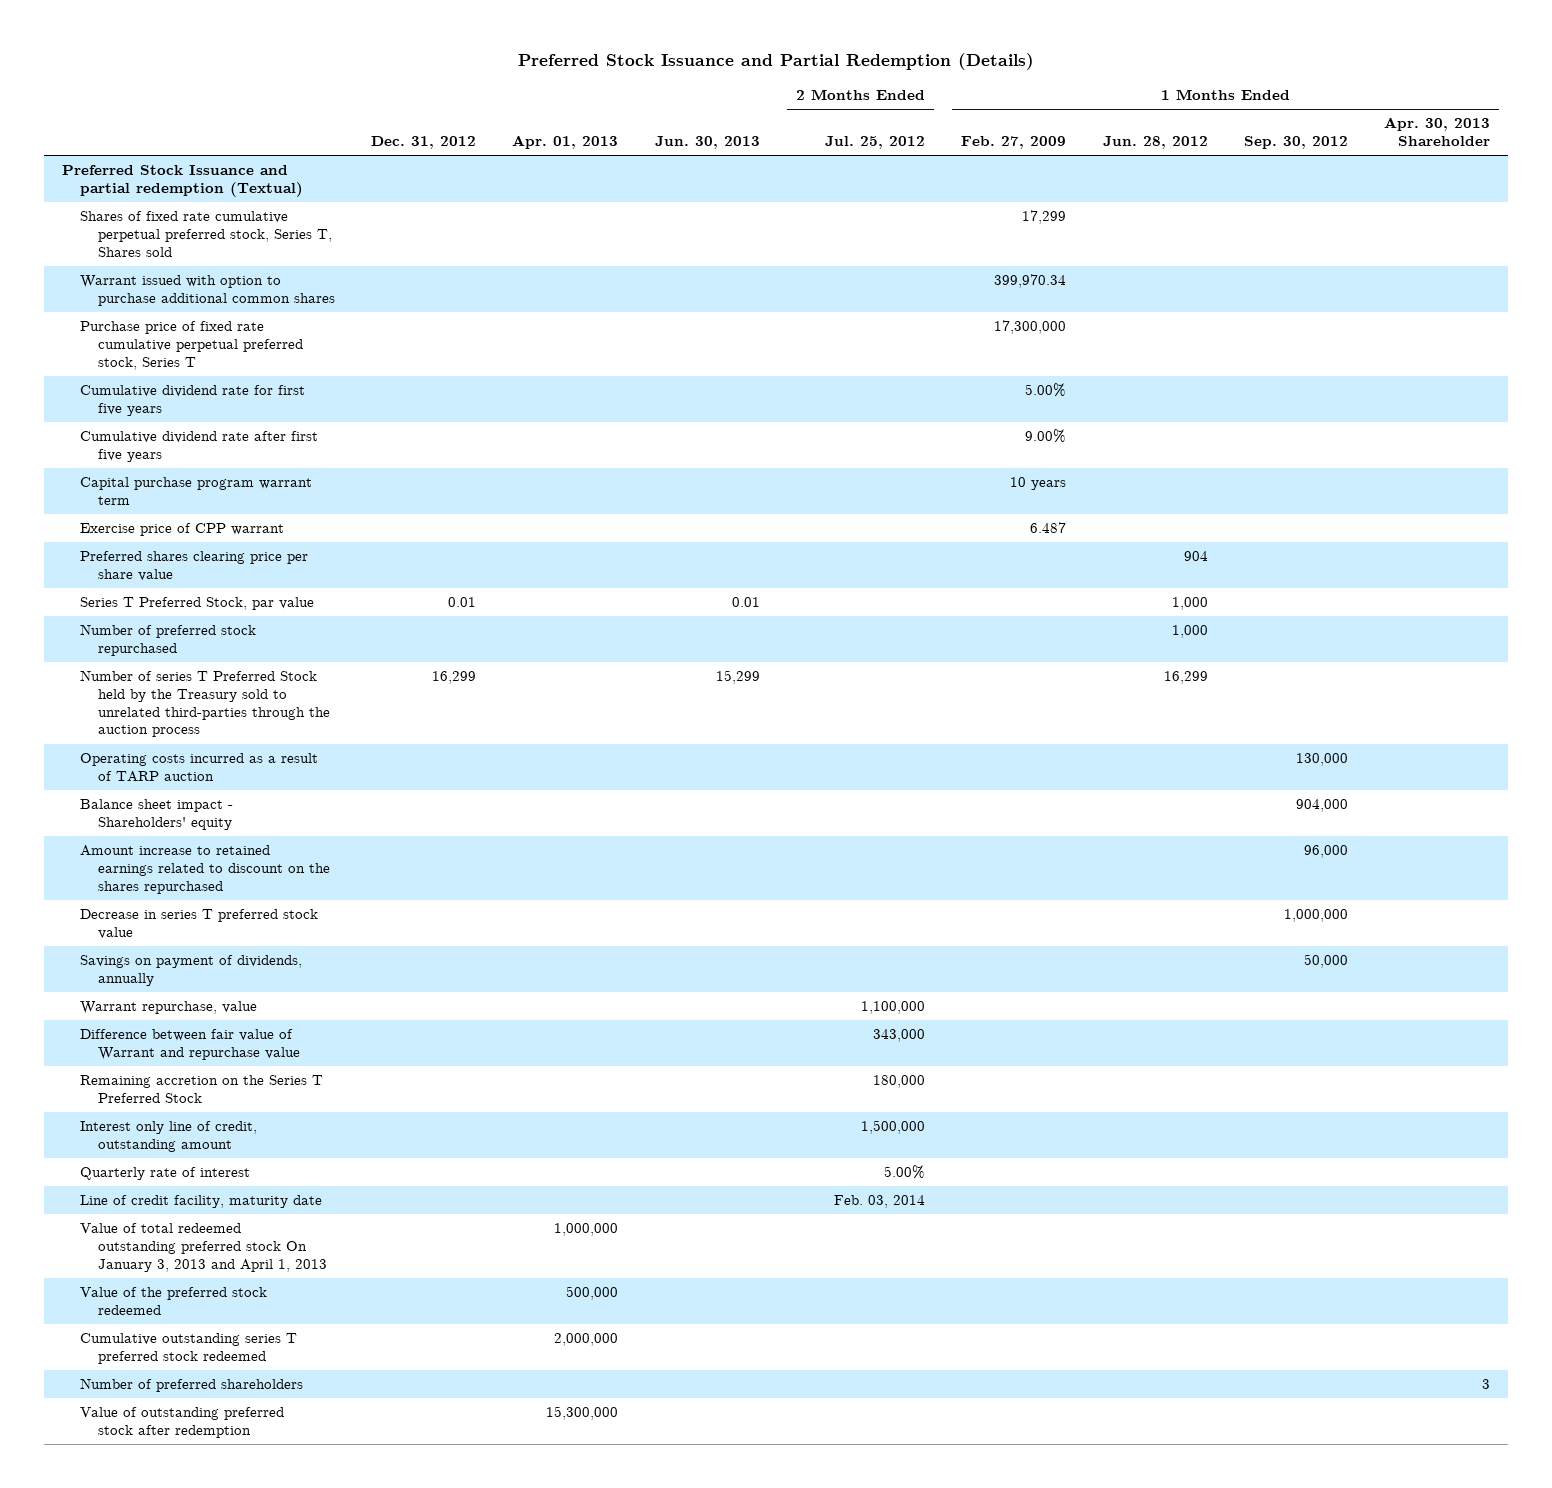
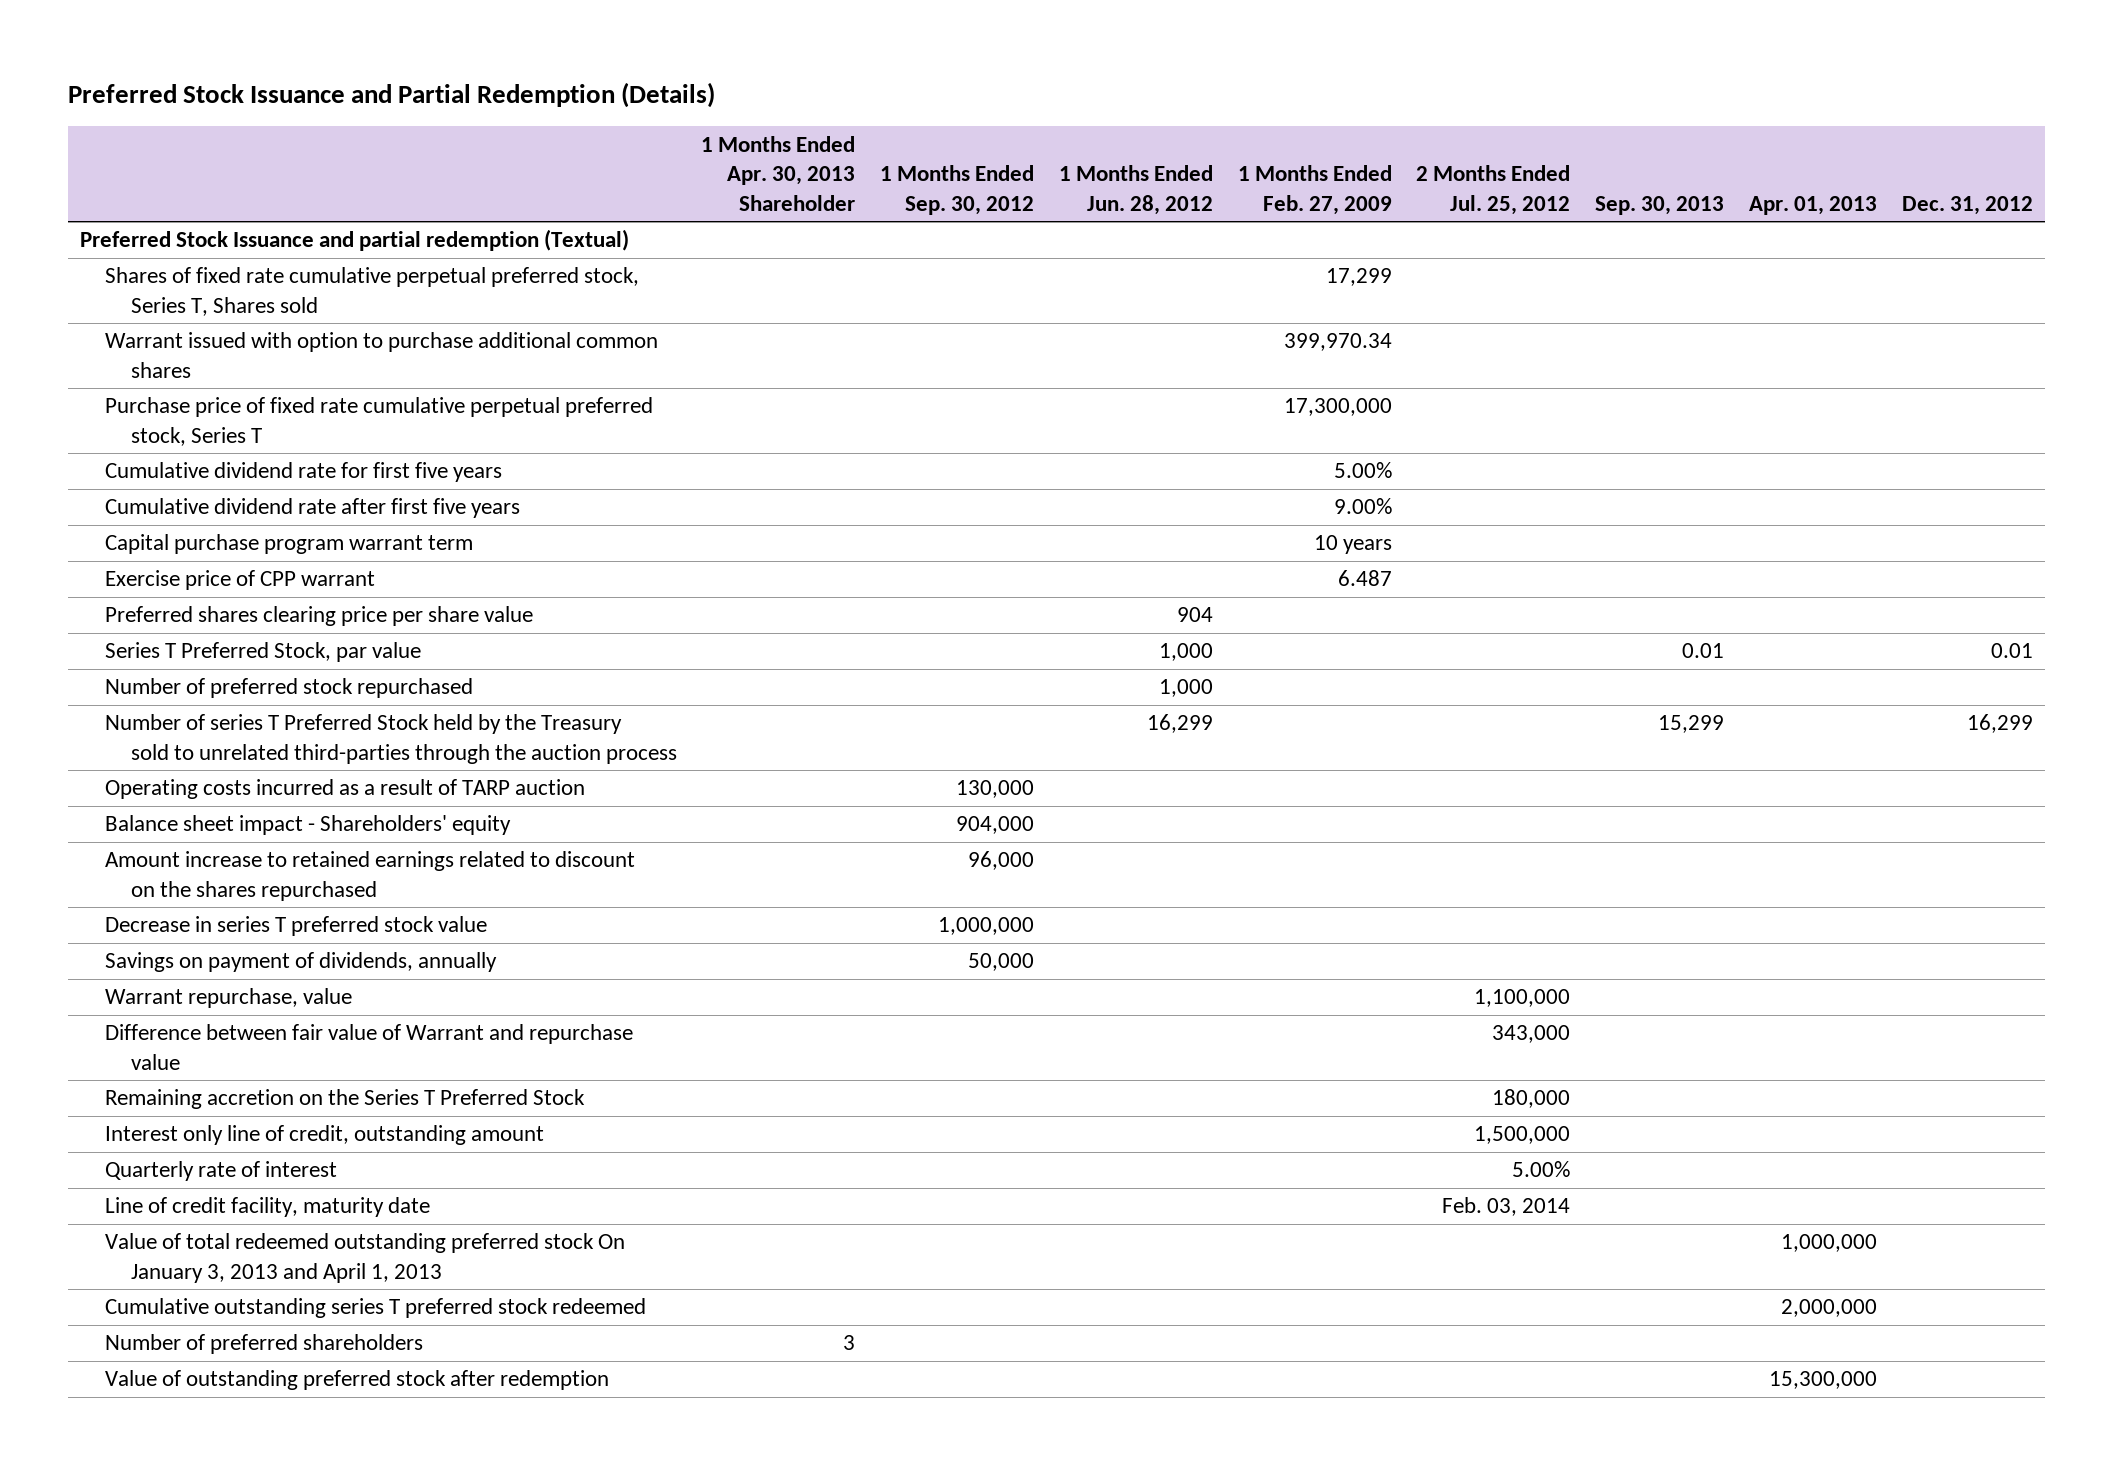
- | Dec. 31, 2012 | Apr. 01, 2013 | Jun. 30, 2013 | 2 Months Ended Jul. 25, 2012 | 1 Months Ended Feb. 27, 2009 | 1 Months Ended Jun. 28, 2012 | 1 Months Ended Sep. 30, 2012 | 1 Months Ended Apr. 30, 2013 Shareholder
+ | 1 Months Ended Apr. 30, 2013 Shareholder | 1 Months Ended Sep. 30, 2012 | 1 Months Ended Jun. 28, 2012 | 1 Months Ended Feb. 27, 2009 | 2 Months Ended Jul. 25, 2012 | Sep. 30, 2013 | Apr. 01, 2013 | Dec. 31, 2012
- Value of the preferred stock redeemed | | 500,000 | | | | | |

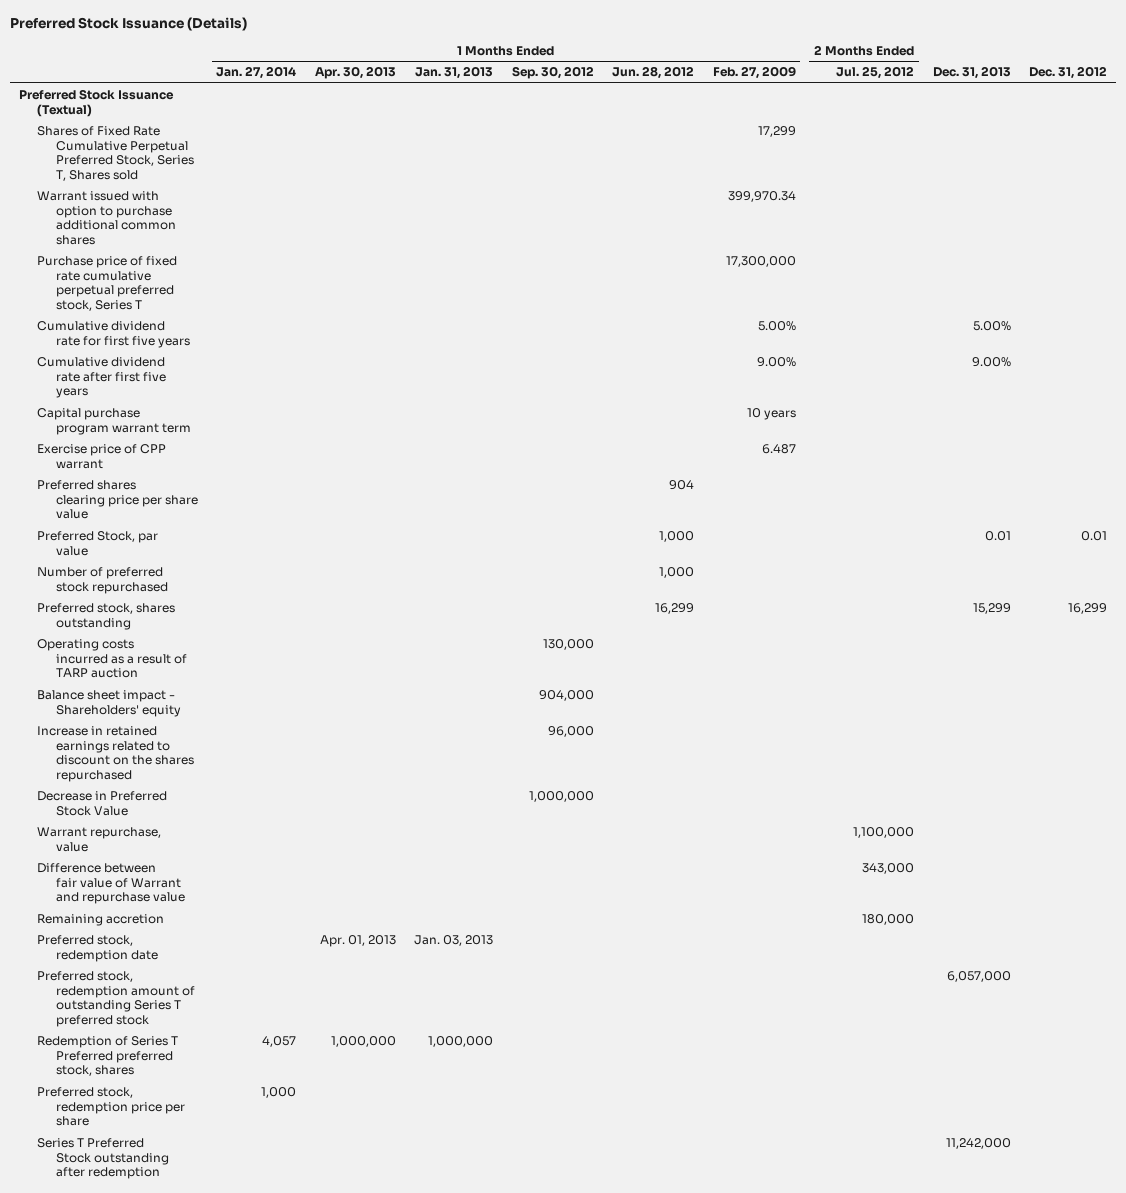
- Preferred Stock Issuance and Partial Redemption (Details)
+ Preferred Stock Issuance (Details)
- | 1 Months Ended Apr. 30, 2013 Shareholder | 1 Months Ended Sep. 30, 2012 | 1 Months Ended Jun. 28, 2012 | 1 Months Ended Feb. 27, 2009 | 2 Months Ended Jul. 25, 2012 | Sep. 30, 2013 | Apr. 01, 2013 | Dec. 31, 2012
+ | 1 Months Ended Jan. 27, 2014 | 1 Months Ended Apr. 30, 2013 | 1 Months Ended Jan. 31, 2013 | 1 Months Ended Sep. 30, 2012 | 1 Months Ended Jun. 28, 2012 | 1 Months Ended Feb. 27, 2009 | 2 Months Ended Jul. 25, 2012 | Dec. 31, 2013 | Dec. 31, 2012
- Preferred Stock Issuance and partial redemption (Textual)
- Shares of fixed rate cumulative perpetual preferred stock, Series T, Shares sold | | | | 17,299 | | | |
+ Preferred Stock Issuance (Textual)
+ Shares of Fixed Rate Cumulative Perpetual Preferred Stock, Series T, Shares sold | | | | | | 17,299 | | |
- Series T Preferred Stock, par value | | | 1,000 | | | 0.01 | | 0.01
+ Preferred Stock, par value | | | | | 1,000 | | | 0.01 | 0.01
- Number of series T Preferred Stock held by the Treasury sold to unrelated third-parties through the auction process | | | 16,299 | | | 15,299 | | 16,299
+ Preferred stock, shares outstanding | | | | | 16,299 | | | 15,299 | 16,299
- Amount increase to retained earnings related to discount on the shares repurchased | | 96,000 | | | | | |
- Decrease in series T preferred stock value | | 1,000,000 | | | | | |
- Savings on payment of dividends, annually | | 50,000 | | | | | |
+ Increase in retained earnings related to discount on the shares repurchased | | | | 96,000 | | | | |
+ Decrease in Preferred Stock Value | | | | 1,000,000 | | | | |
- Remaining accretion on the Series T Preferred Stock | | | | | 180,000 | | |
- Interest only line of credit, outstanding amount | | | | | 1,500,000 | | |
- Quarterly rate of interest | | | | | 5.00% | | |
- Line of credit facility, maturity date | | | | | Feb. 03, 2014 | | |
- Value of total redeemed outstanding preferred stock On January 3, 2013 and April 1, 2013 | | | | | | | 1,000,000 |
- Cumulative outstanding series T preferred stock redeemed | | | | | | | 2,000,000 |
- Number of preferred shareholders | 3 | | | | | | |
- Value of outstanding preferred stock after redemption | | | | | | | 15,300,000 |
+ Remaining accretion | | | | | | | 180,000 | |
+ Preferred stock, redemption date | | Apr. 01, 2013 | Jan. 03, 2013 | | | | | |
+ Preferred stock, redemption amount of outstanding Series T preferred stock | | | | | | | | 6,057,000 |
+ Redemption of Series T Preferred preferred stock, shares | 4,057 | 1,000,000 | 1,000,000 | | | | | |
+ Preferred stock, redemption price per share | 1,000 | | | | | | | |
+ Series T Preferred Stock outstanding after redemption | | | | | | | | 11,242,000 |

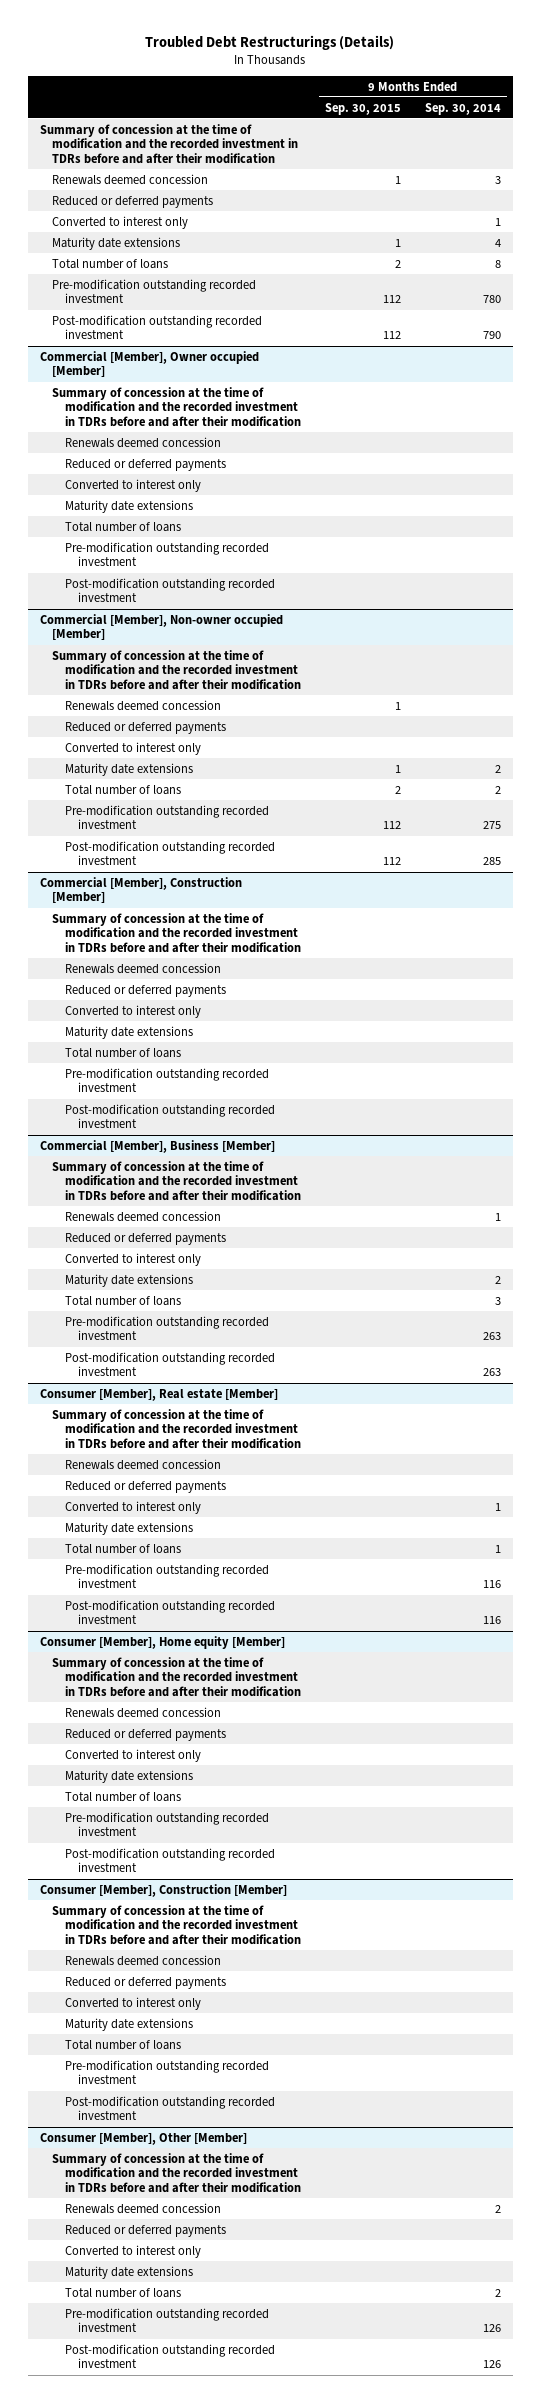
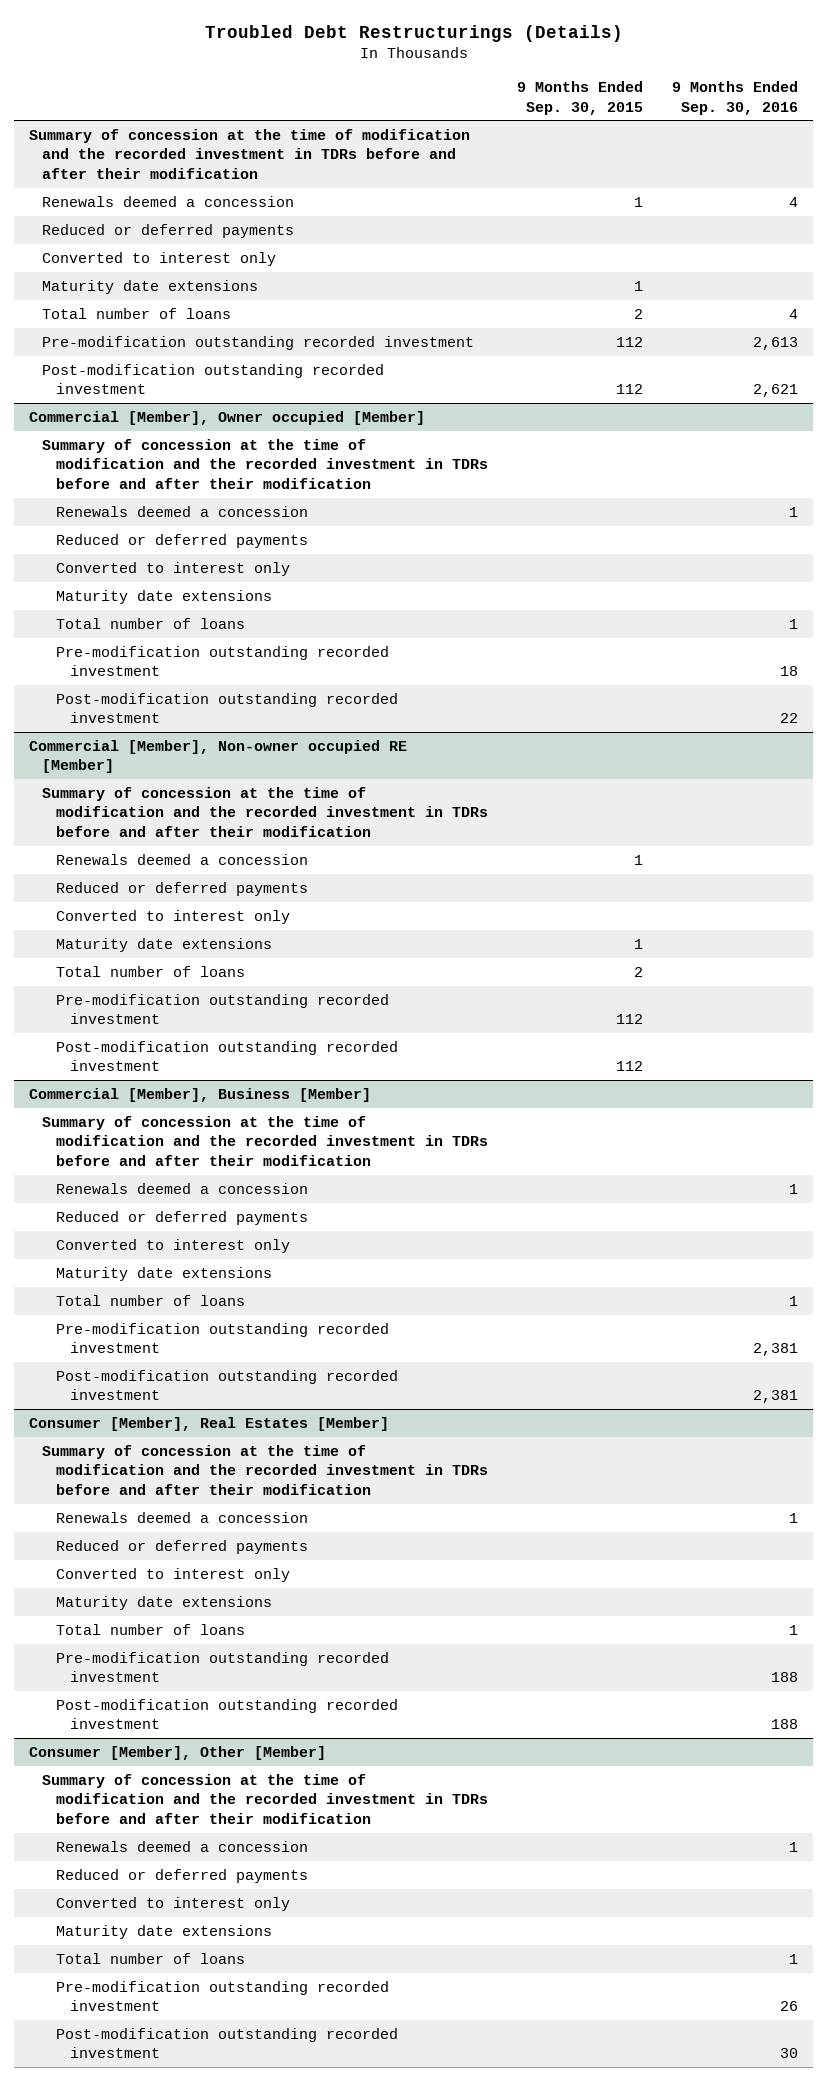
- | 9 Months Ended Sep. 30, 2015 | 9 Months Ended Sep. 30, 2014
+ | 9 Months Ended Sep. 30, 2015 | 9 Months Ended Sep. 30, 2016
- Renewals deemed concession | 1 | 3
+ Renewals deemed a concession | 1 | 4
@ Commercial [Member], Owner occupied [Member]
- Renewals deemed concession
+ Renewals deemed a concession | | 1
- Commercial [Member], Non-owner occupied [Member]
+ Commercial [Member], Non-owner occupied RE [Member]
- Renewals deemed concession | 1 |
+ Renewals deemed a concession | 1 |
- Commercial [Member], Construction [Member]
- Summary of concession at the time of modification and the recorded investment in TDRs before and after their modification
- Renewals deemed concession
- Reduced or deferred payments
- Converted to interest only
- Maturity date extensions
- Total number of loans
- Pre-modification outstanding recorded investment
- Post-modification outstanding recorded investment
@ Commercial [Member], Business [Member]
- Renewals deemed concession | | 1
+ Renewals deemed a concession | | 1
- Consumer [Member], Real estate [Member]
+ Consumer [Member], Real Estates [Member]
- Renewals deemed concession
+ Renewals deemed a concession | | 1
- Consumer [Member], Home equity [Member]
- Summary of concession at the time of modification and the recorded investment in TDRs before and after their modification
- Renewals deemed concession
- Reduced or deferred payments
- Converted to interest only
- Maturity date extensions
- Total number of loans
- Pre-modification outstanding recorded investment
- Post-modification outstanding recorded investment
- Consumer [Member], Construction [Member]
- Summary of concession at the time of modification and the recorded investment in TDRs before and after their modification
- Renewals deemed concession
- Reduced or deferred payments
- Converted to interest only
- Maturity date extensions
- Total number of loans
- Pre-modification outstanding recorded investment
- Post-modification outstanding recorded investment
@ Consumer [Member], Other [Member]
- Renewals deemed concession | | 2
+ Renewals deemed a concession | | 1

